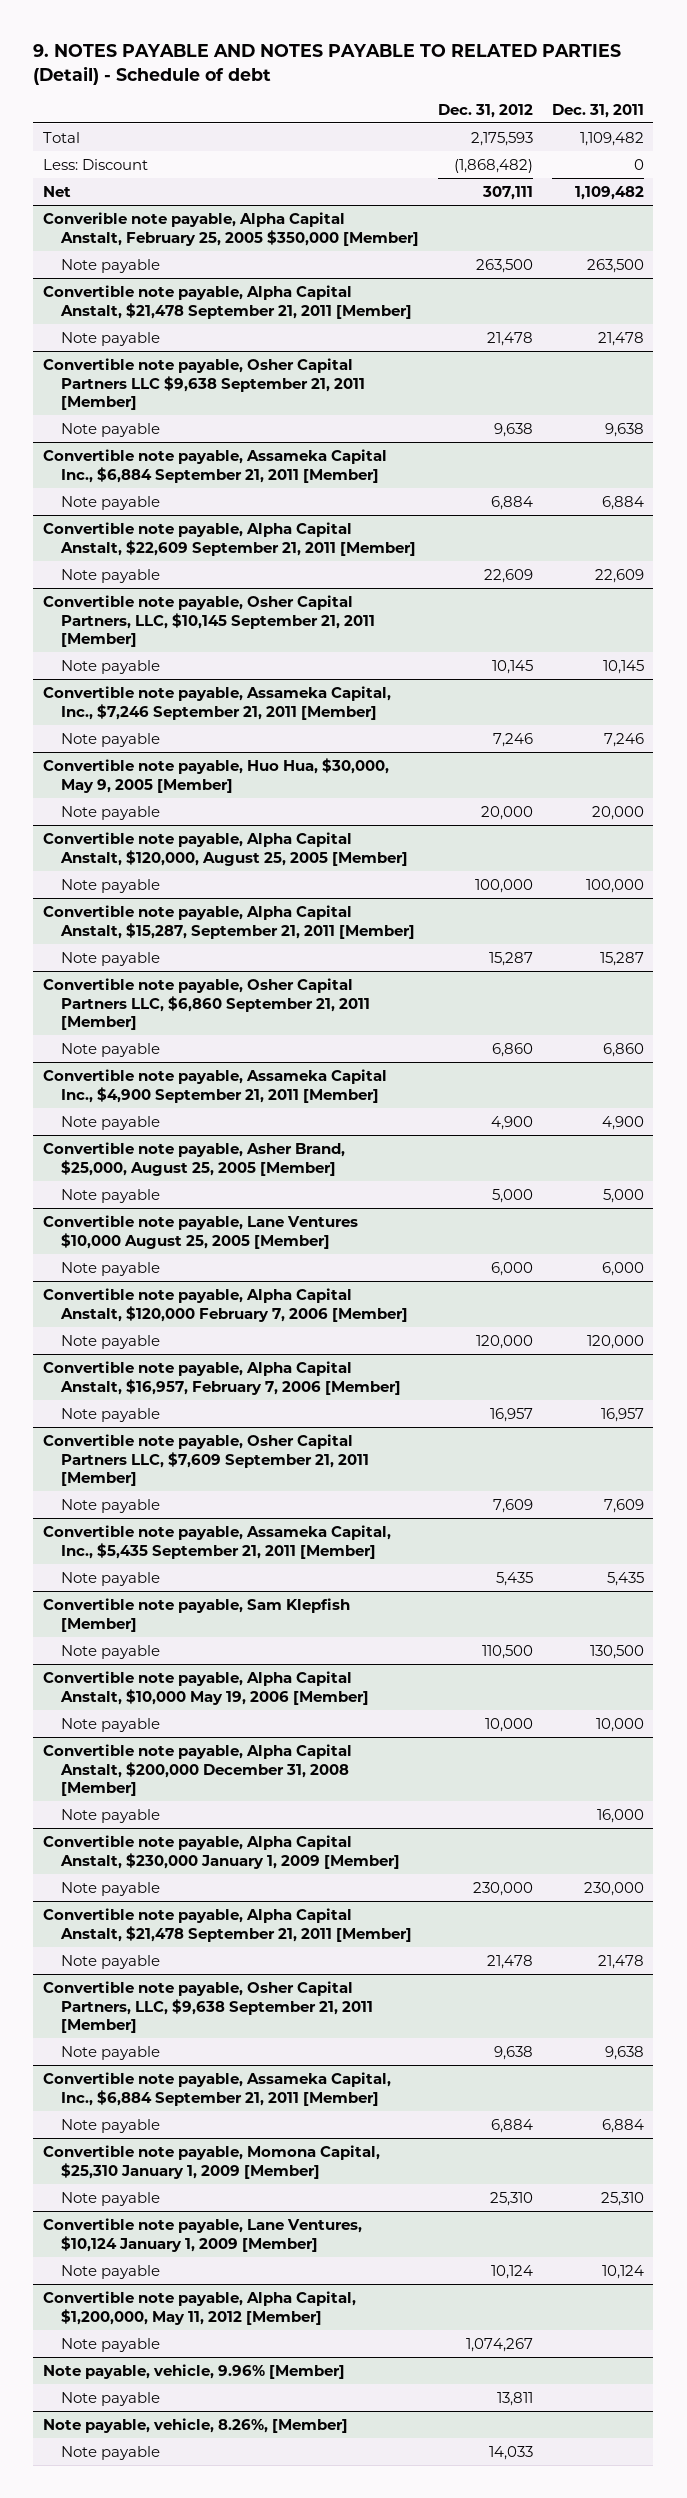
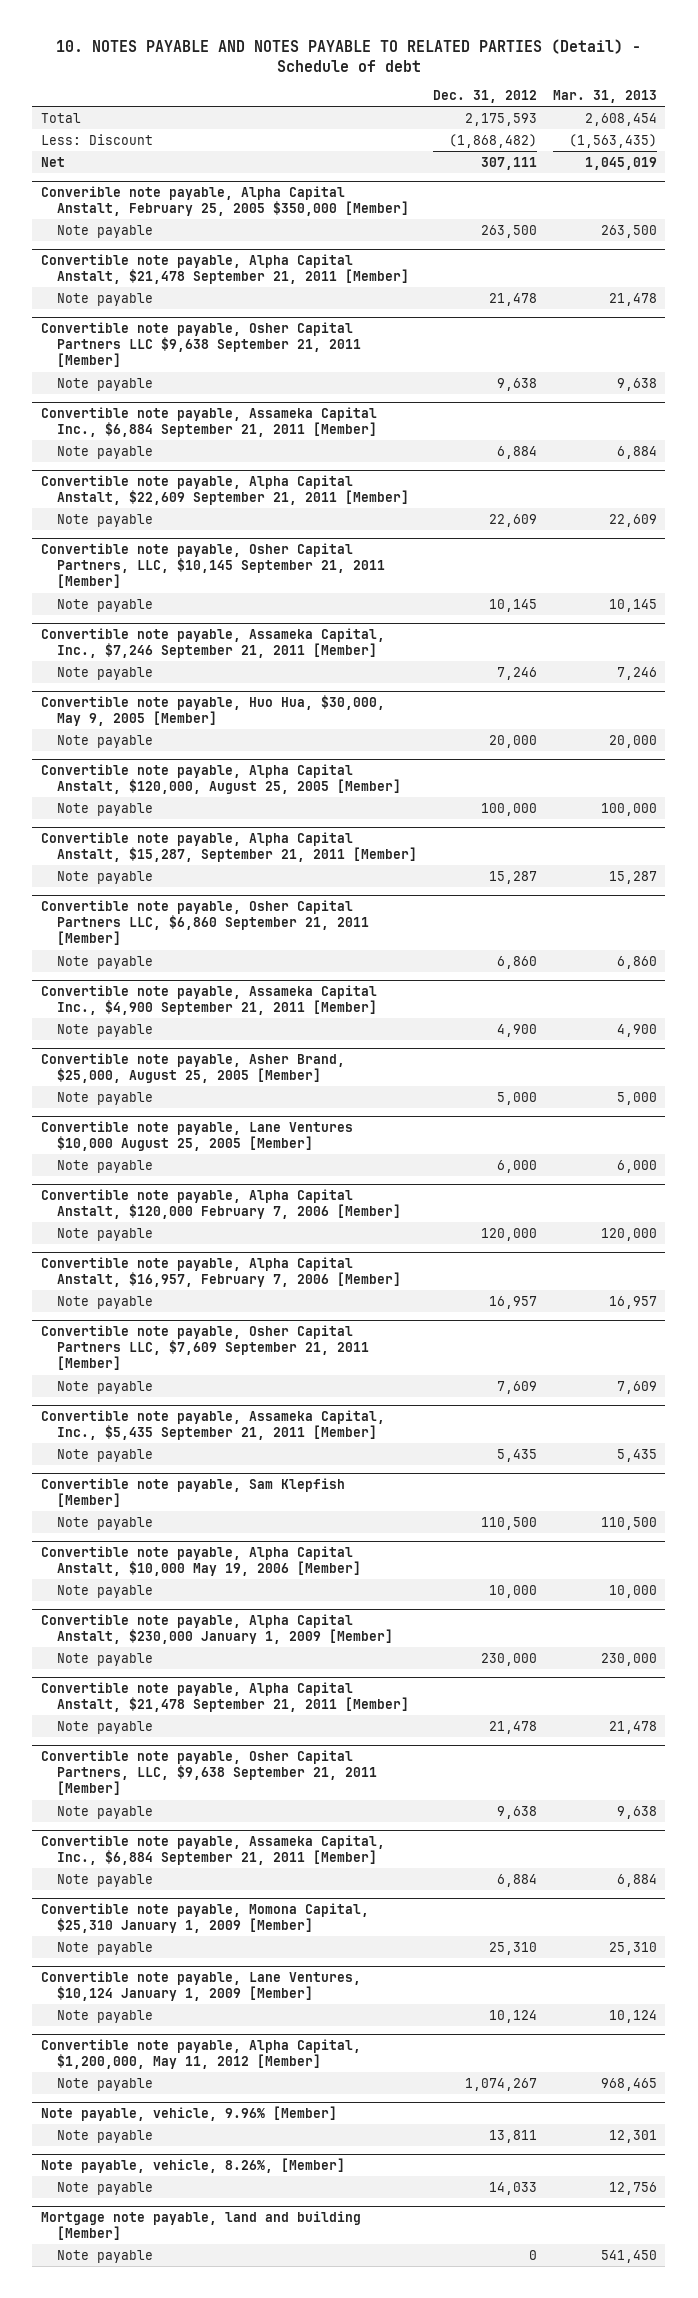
- 9. NOTES PAYABLE AND NOTES PAYABLE TO RELATED PARTIES (Detail) - Schedule of debt
+ 10. NOTES PAYABLE AND NOTES PAYABLE TO RELATED PARTIES (Detail) - Schedule of debt
- | Dec. 31, 2012 | Dec. 31, 2011
+ | Dec. 31, 2012 | Mar. 31, 2013
- Convertible note payable, Alpha Capital Anstalt, $200,000 December 31, 2008 [Member]
- Note payable | | 16,000
+ Mortgage note payable, land and building [Member]
+ Note payable | 0 | 541,450

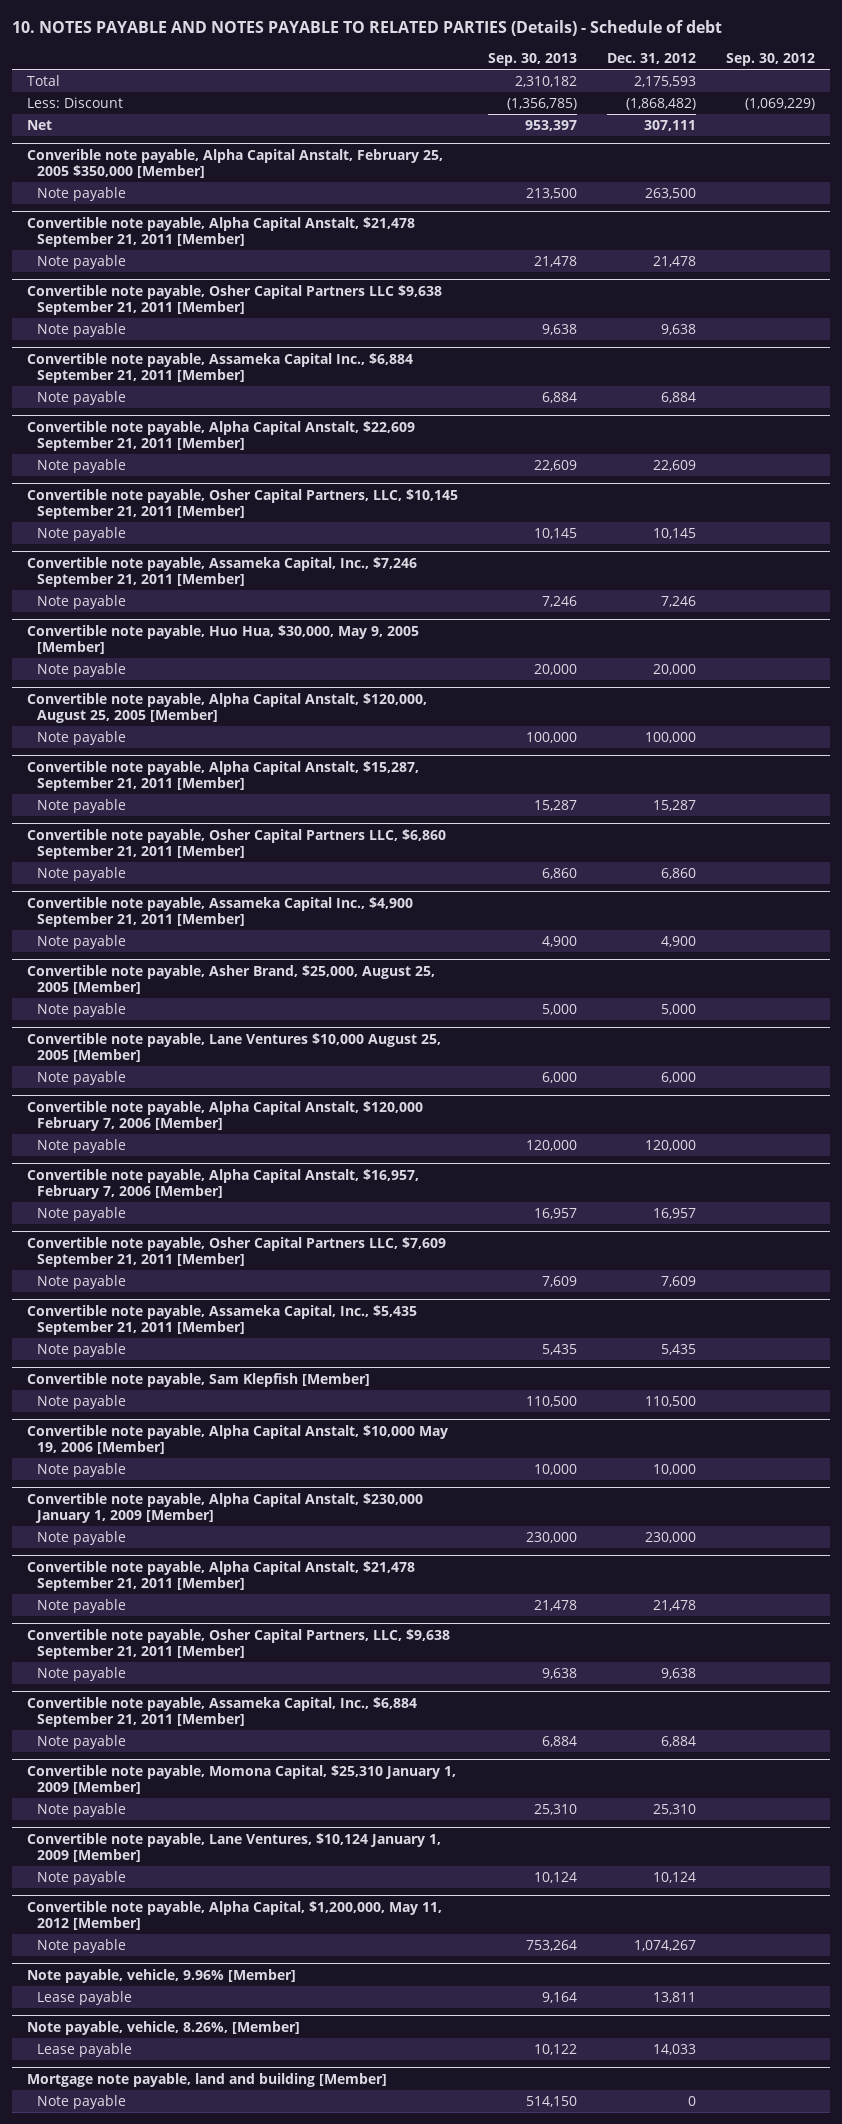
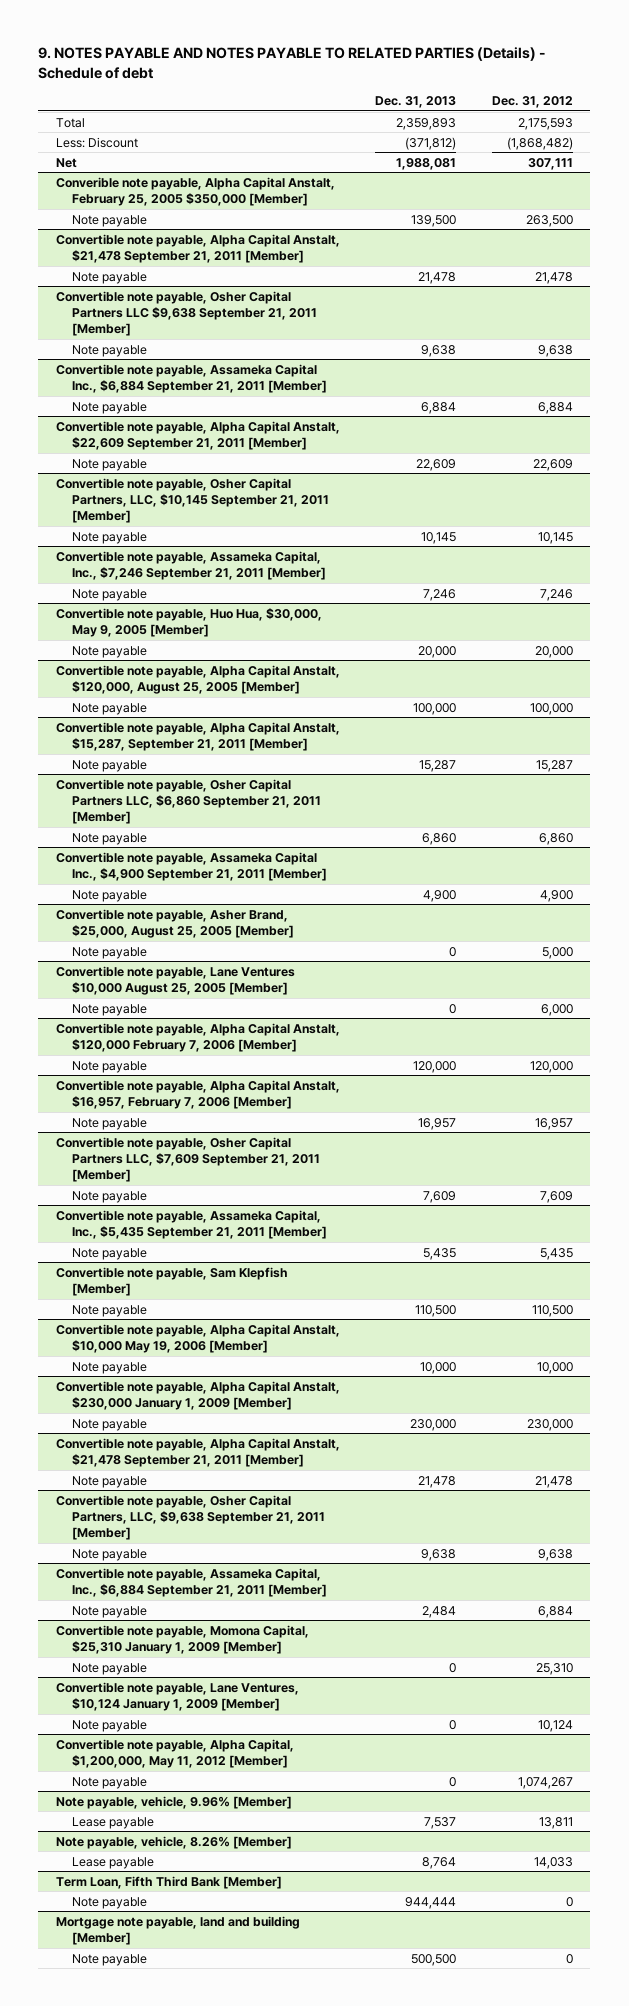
- 10. NOTES PAYABLE AND NOTES PAYABLE TO RELATED PARTIES (Details) - Schedule of debt
+ 9. NOTES PAYABLE AND NOTES PAYABLE TO RELATED PARTIES (Details) - Schedule of debt
- | Sep. 30, 2013 | Dec. 31, 2012 | Sep. 30, 2012
+ | Dec. 31, 2013 | Dec. 31, 2012
- Note payable, vehicle, 8.26%, [Member]
+ Note payable, vehicle, 8.26% [Member]
+ Term Loan, Fifth Third Bank [Member]
+ Note payable | 944,444 | 0

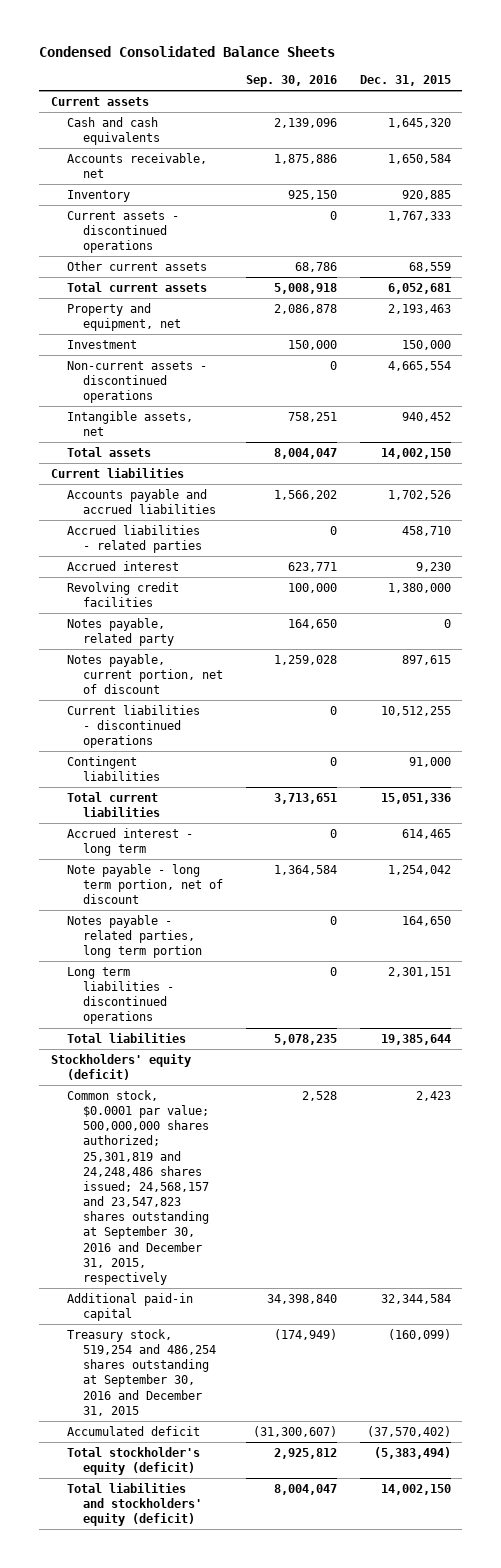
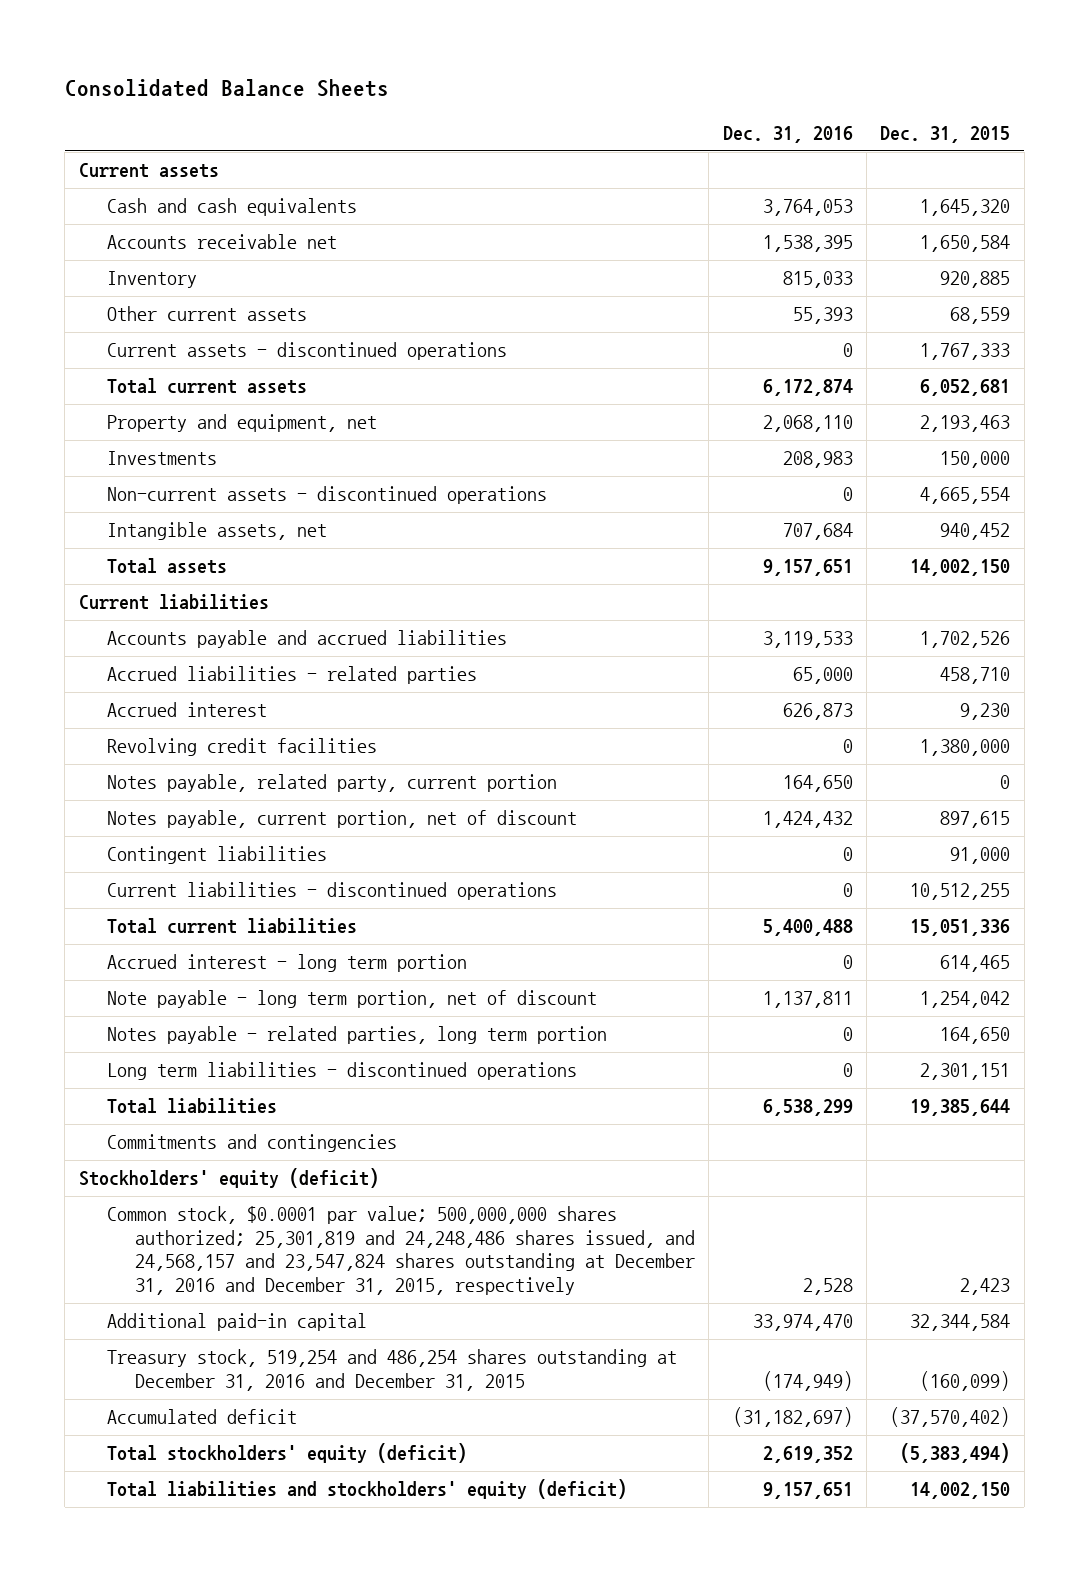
- Condensed Consolidated Balance Sheets
+ Consolidated Balance Sheets
- | Sep. 30, 2016 | Dec. 31, 2015
+ | Dec. 31, 2016 | Dec. 31, 2015
- Accounts receivable, net | 1,875,886 | 1,650,584
+ Accounts receivable net | 1,538,395 | 1,650,584
moved down: Current assets - discontinued operations | 0 | 1,767,333
- Investment | 150,000 | 150,000
+ Investments | 208,983 | 150,000
- Notes payable, related party | 164,650 | 0
+ Notes payable, related party, current portion | 164,650 | 0
moved down: Current liabilities - discontinued operations | 0 | 10,512,255
- Accrued interest - long term | 0 | 614,465
+ Accrued interest - long term portion | 0 | 614,465
+ Commitments and contingencies
- Common stock, $0.0001 par value; 500,000,000 shares authorized; 25,301,819 and 24,248,486 shares issued; 24,568,157 and 23,547,823 shares outstanding at September 30, 2016 and December 31, 2015, respectively | 2,528 | 2,423
+ Common stock, $0.0001 par value; 500,000,000 shares authorized; 25,301,819 and 24,248,486 shares issued, and 24,568,157 and 23,547,824 shares outstanding at December 31, 2016 and December 31, 2015, respectively | 2,528 | 2,423
- Treasury stock, 519,254 and 486,254 shares outstanding at September 30, 2016 and December 31, 2015 | (174,949) | (160,099)
+ Treasury stock, 519,254 and 486,254 shares outstanding at December 31, 2016 and December 31, 2015 | (174,949) | (160,099)
- Total stockholder's equity (deficit) | 2,925,812 | (5,383,494)
+ Total stockholders' equity (deficit) | 2,619,352 | (5,383,494)

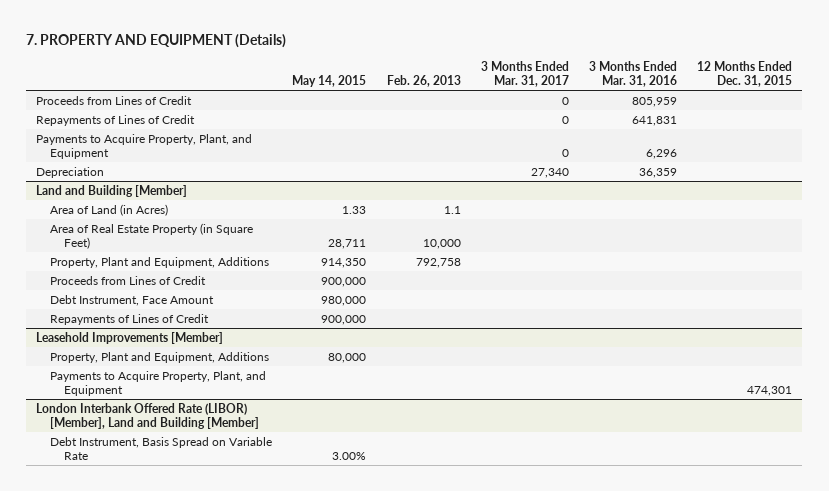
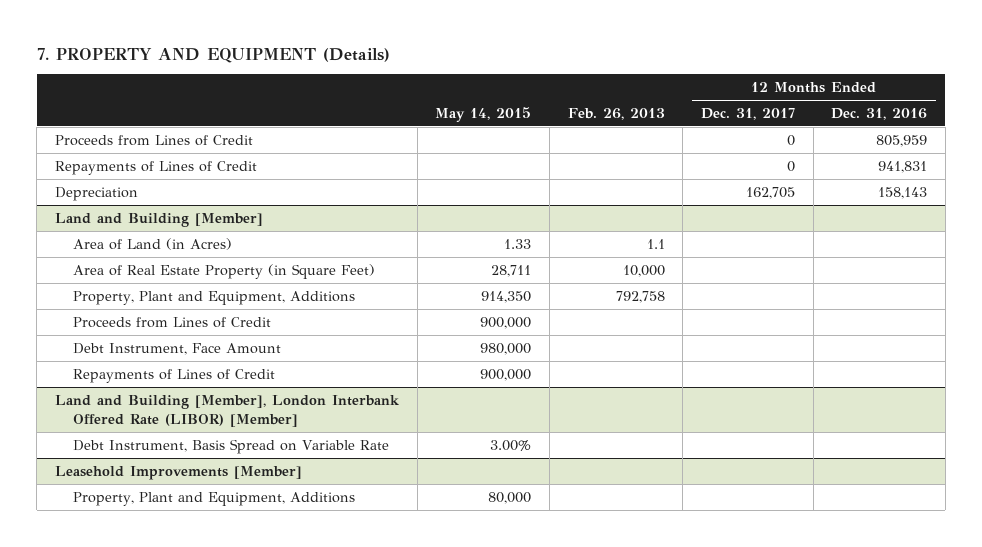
- | May 14, 2015 | Feb. 26, 2013 | 3 Months Ended Mar. 31, 2017 | 3 Months Ended Mar. 31, 2016 | 12 Months Ended Dec. 31, 2015
+ | May 14, 2015 | Feb. 26, 2013 | 12 Months Ended Dec. 31, 2017 | 12 Months Ended Dec. 31, 2016
- Payments to Acquire Property, Plant, and Equipment | | | 0 | 6,296 |
+ Land and Building [Member], London Interbank Offered Rate (LIBOR) [Member]
+ Debt Instrument, Basis Spread on Variable Rate | 3.00% | | |
@ Leasehold Improvements [Member]
- Payments to Acquire Property, Plant, and Equipment | | | | | 474,301
- London Interbank Offered Rate (LIBOR) [Member], Land and Building [Member]
- Debt Instrument, Basis Spread on Variable Rate | 3.00% | | | |

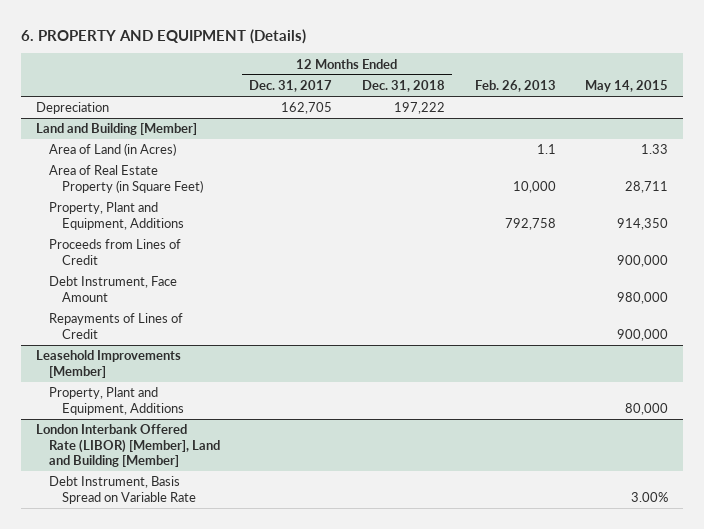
- 7. PROPERTY AND EQUIPMENT (Details)
+ 6. PROPERTY AND EQUIPMENT (Details)
- | May 14, 2015 | Feb. 26, 2013 | 12 Months Ended Dec. 31, 2017 | 12 Months Ended Dec. 31, 2016
+ | 12 Months Ended Dec. 31, 2017 | 12 Months Ended Dec. 31, 2018 | Feb. 26, 2013 | May 14, 2015
- Proceeds from Lines of Credit | | | 0 | 805,959
- Repayments of Lines of Credit | | | 0 | 941,831
- Land and Building [Member], London Interbank Offered Rate (LIBOR) [Member]
- Debt Instrument, Basis Spread on Variable Rate | 3.00% | | |
+ London Interbank Offered Rate (LIBOR) [Member], Land and Building [Member]
+ Debt Instrument, Basis Spread on Variable Rate | | | | 3.00%

